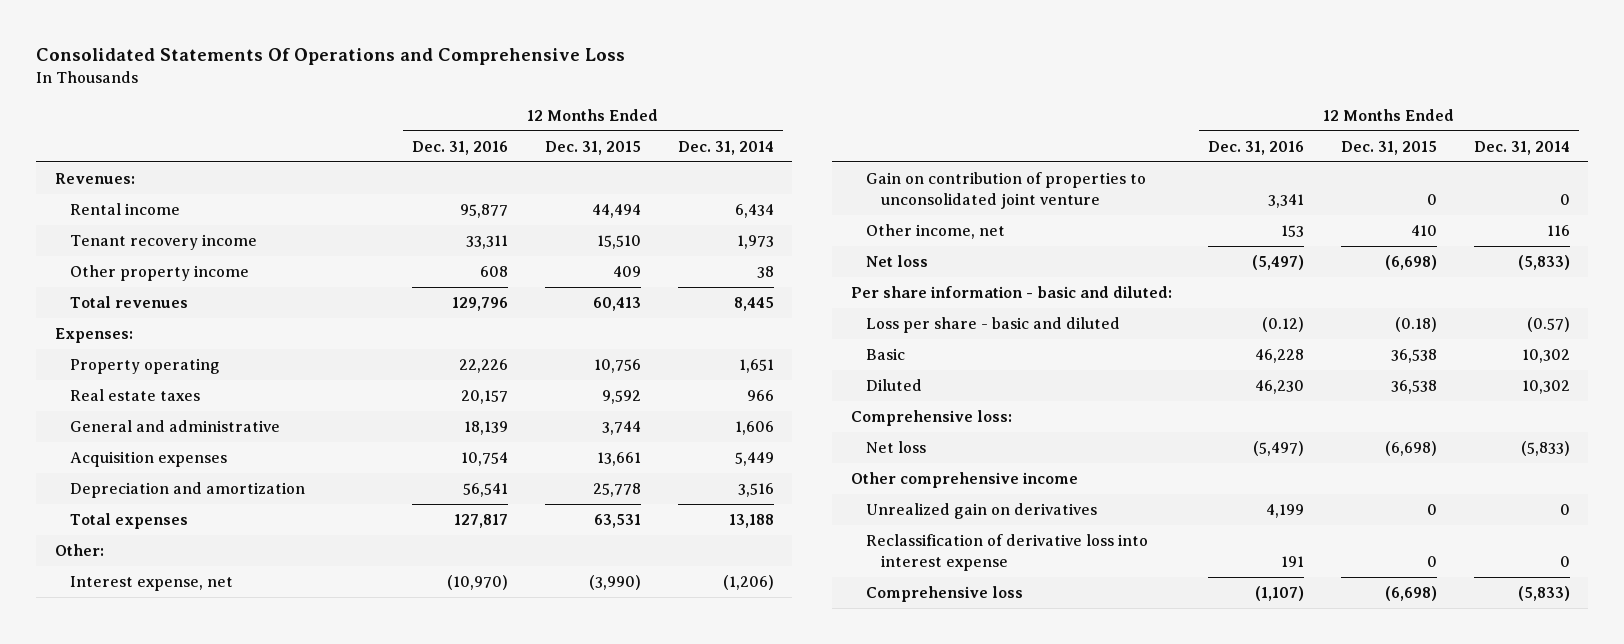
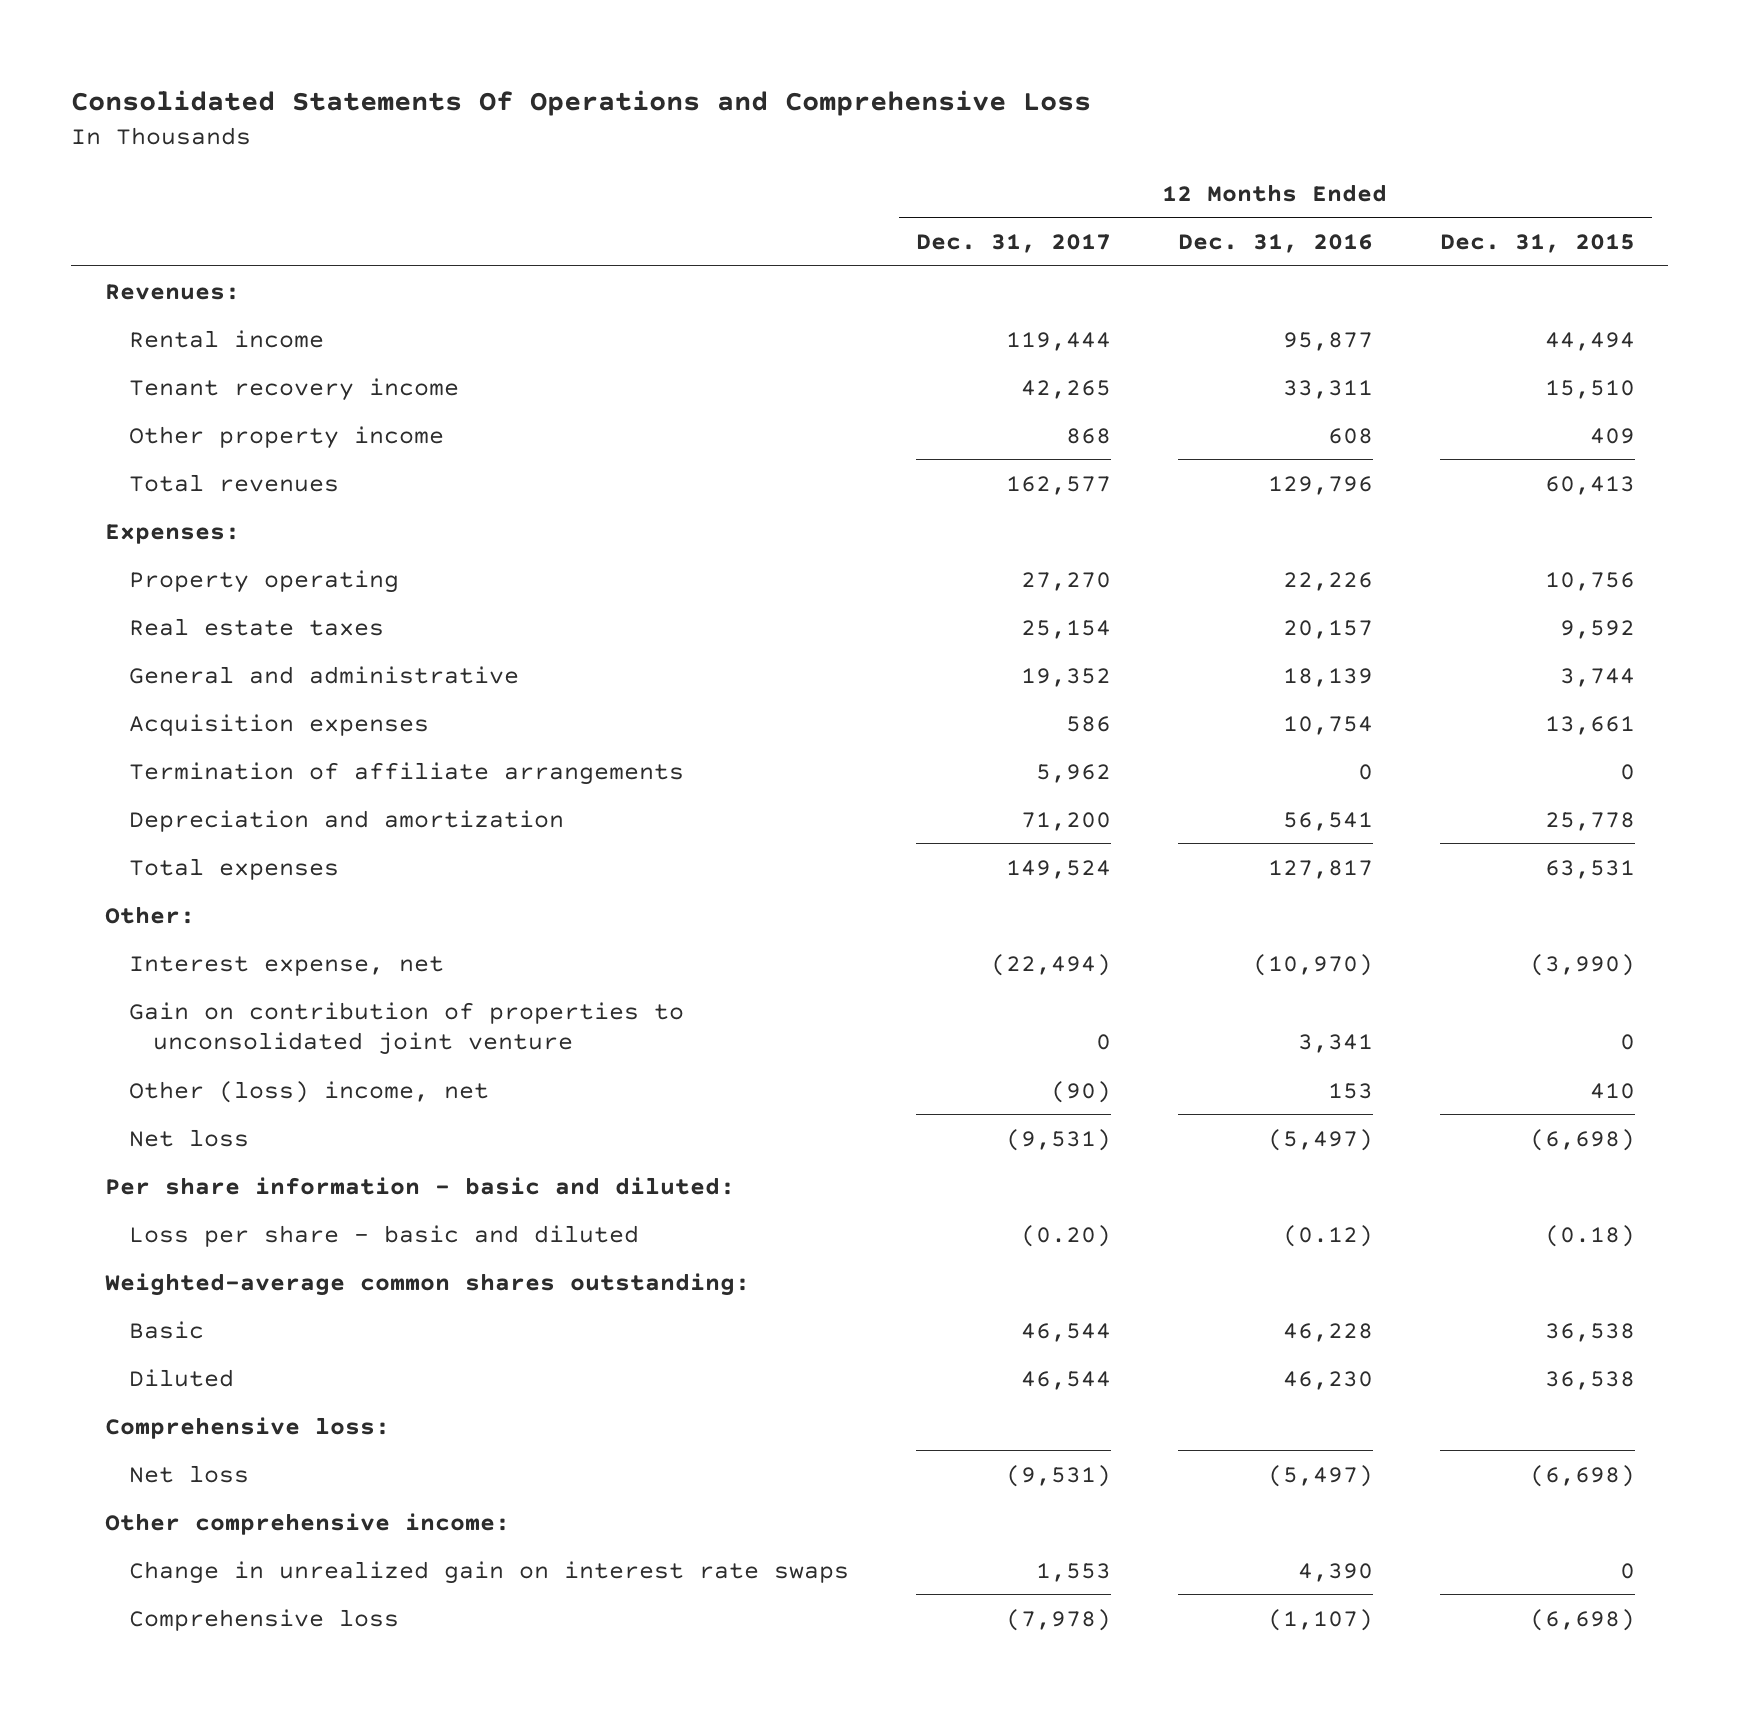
- | 12 Months Ended Dec. 31, 2016 | 12 Months Ended Dec. 31, 2015 | 12 Months Ended Dec. 31, 2014
+ | 12 Months Ended Dec. 31, 2017 | 12 Months Ended Dec. 31, 2016 | 12 Months Ended Dec. 31, 2015
+ Termination of affiliate arrangements | 5,962 | 0 | 0
- Other income, net | 153 | 410 | 116
+ Other (loss) income, net | (90) | 153 | 410
+ Weighted-average common shares outstanding:
- Other comprehensive income
- Unrealized gain on derivatives | 4,199 | 0 | 0
- Reclassification of derivative loss into interest expense | 191 | 0 | 0
+ Other comprehensive income:
+ Change in unrealized gain on interest rate swaps | 1,553 | 4,390 | 0

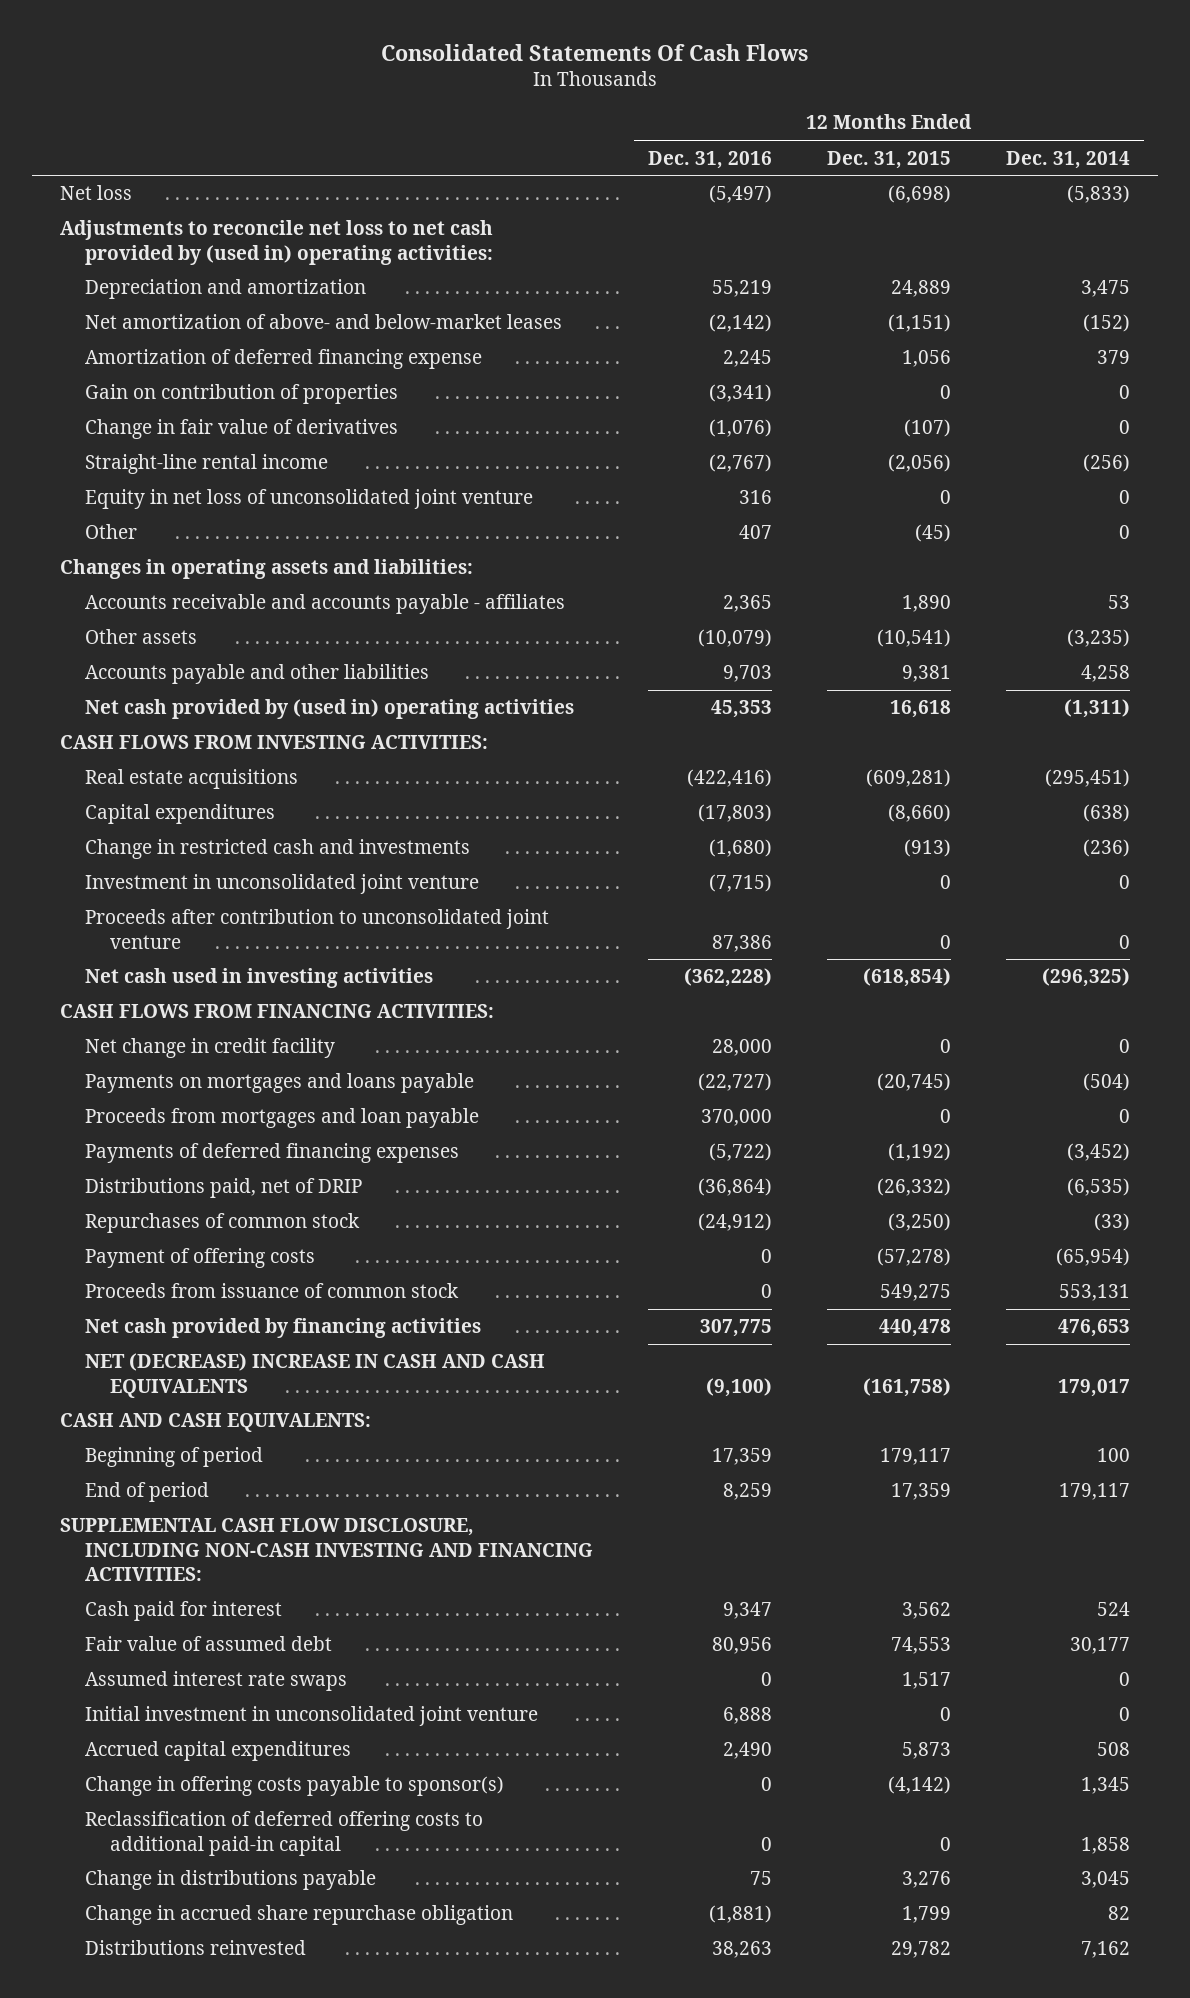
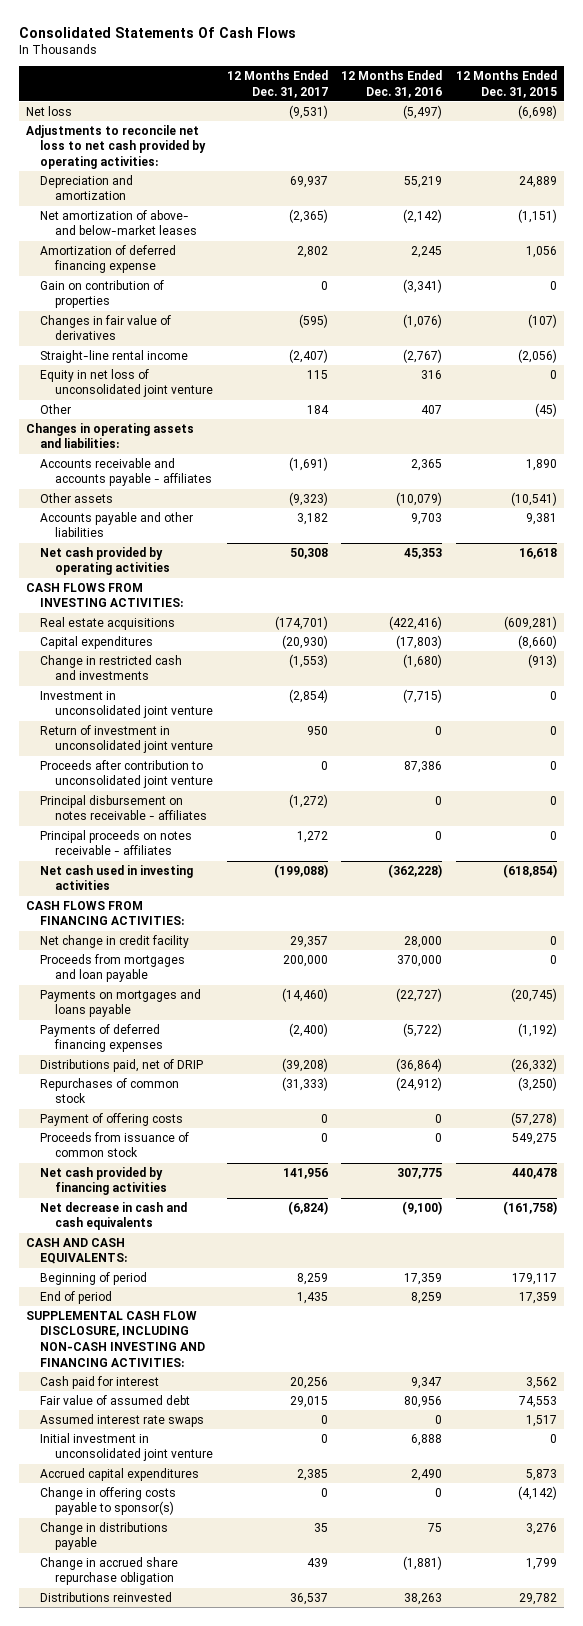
- | 12 Months Ended Dec. 31, 2016 | 12 Months Ended Dec. 31, 2015 | 12 Months Ended Dec. 31, 2014
+ | 12 Months Ended Dec. 31, 2017 | 12 Months Ended Dec. 31, 2016 | 12 Months Ended Dec. 31, 2015
- Adjustments to reconcile net loss to net cash provided by (used in) operating activities:
+ Adjustments to reconcile net loss to net cash provided by operating activities:
- Change in fair value of derivatives | (1,076) | (107) | 0
+ Changes in fair value of derivatives | (595) | (1,076) | (107)
- Net cash provided by (used in) operating activities | 45,353 | 16,618 | (1,311)
+ Net cash provided by operating activities | 50,308 | 45,353 | 16,618
+ Return of investment in unconsolidated joint venture | 950 | 0 | 0
+ Principal disbursement on notes receivable - affiliates | (1,272) | 0 | 0
+ Principal proceeds on notes receivable - affiliates | 1,272 | 0 | 0
moved down: Payments on mortgages and loans payable | (14,460) | (22,727) | (20,745)
- NET (DECREASE) INCREASE IN CASH AND CASH EQUIVALENTS | (9,100) | (161,758) | 179,017
+ Net decrease in cash and cash equivalents | (6,824) | (9,100) | (161,758)
- Reclassification of deferred offering costs to additional paid-in capital | 0 | 0 | 1,858

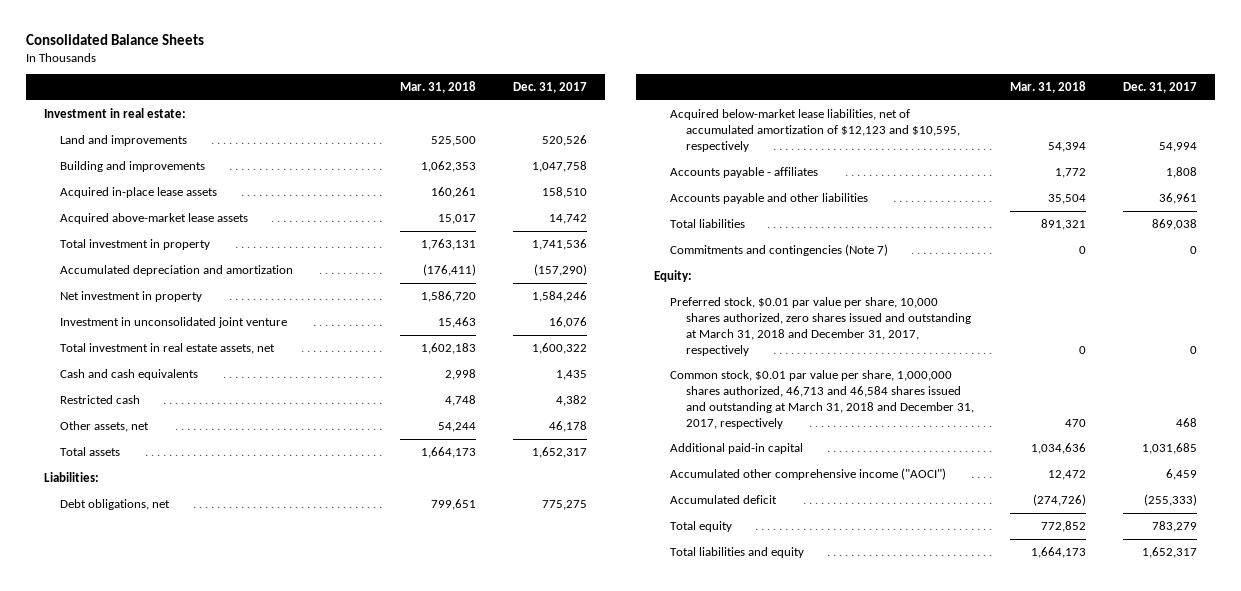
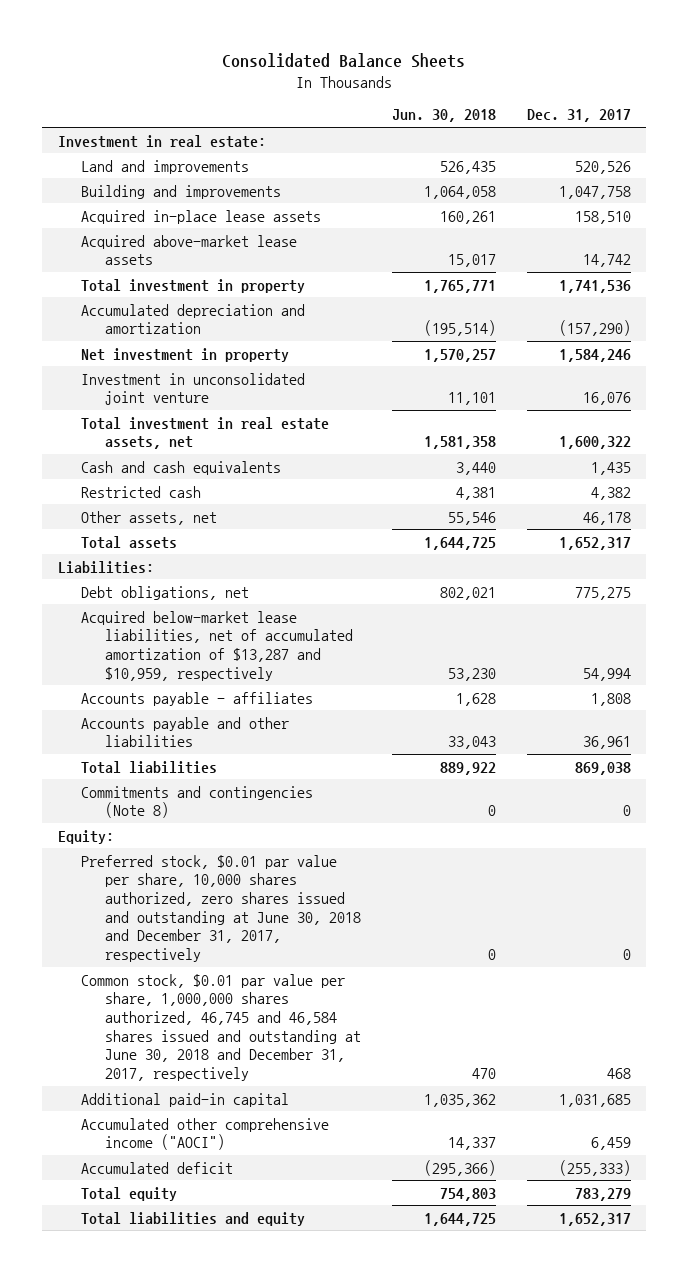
- | Mar. 31, 2018 | Dec. 31, 2017
+ | Jun. 30, 2018 | Dec. 31, 2017
- Acquired below-market lease liabilities, net of accumulated amortization of $12,123 and $10,595, respectively | 54,394 | 54,994
+ Acquired below-market lease liabilities, net of accumulated amortization of $13,287 and $10,959, respectively | 53,230 | 54,994
- Commitments and contingencies (Note 7) | 0 | 0
+ Commitments and contingencies (Note 8) | 0 | 0
- Preferred stock, $0.01 par value per share, 10,000 shares authorized, zero shares issued and outstanding at March 31, 2018 and December 31, 2017, respectively | 0 | 0
- Common stock, $0.01 par value per share, 1,000,000 shares authorized, 46,713 and 46,584 shares issued and outstanding at March 31, 2018 and December 31, 2017, respectively | 470 | 468
+ Preferred stock, $0.01 par value per share, 10,000 shares authorized, zero shares issued and outstanding at June 30, 2018 and December 31, 2017, respectively | 0 | 0
+ Common stock, $0.01 par value per share, 1,000,000 shares authorized, 46,745 and 46,584 shares issued and outstanding at June 30, 2018 and December 31, 2017, respectively | 470 | 468

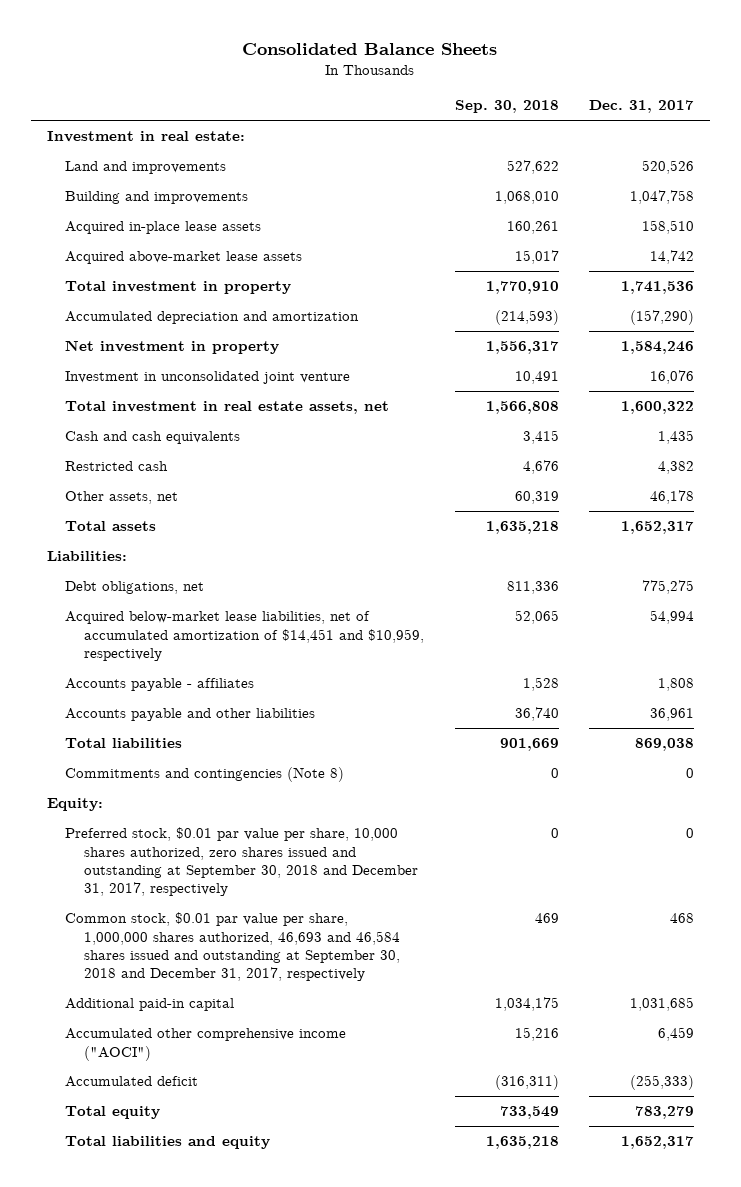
- | Jun. 30, 2018 | Dec. 31, 2017
+ | Sep. 30, 2018 | Dec. 31, 2017
- Acquired below-market lease liabilities, net of accumulated amortization of $13,287 and $10,959, respectively | 53,230 | 54,994
+ Acquired below-market lease liabilities, net of accumulated amortization of $14,451 and $10,959, respectively | 52,065 | 54,994
- Preferred stock, $0.01 par value per share, 10,000 shares authorized, zero shares issued and outstanding at June 30, 2018 and December 31, 2017, respectively | 0 | 0
- Common stock, $0.01 par value per share, 1,000,000 shares authorized, 46,745 and 46,584 shares issued and outstanding at June 30, 2018 and December 31, 2017, respectively | 470 | 468
+ Preferred stock, $0.01 par value per share, 10,000 shares authorized, zero shares issued and outstanding at September 30, 2018 and December 31, 2017, respectively | 0 | 0
+ Common stock, $0.01 par value per share, 1,000,000 shares authorized, 46,693 and 46,584 shares issued and outstanding at September 30, 2018 and December 31, 2017, respectively | 469 | 468

